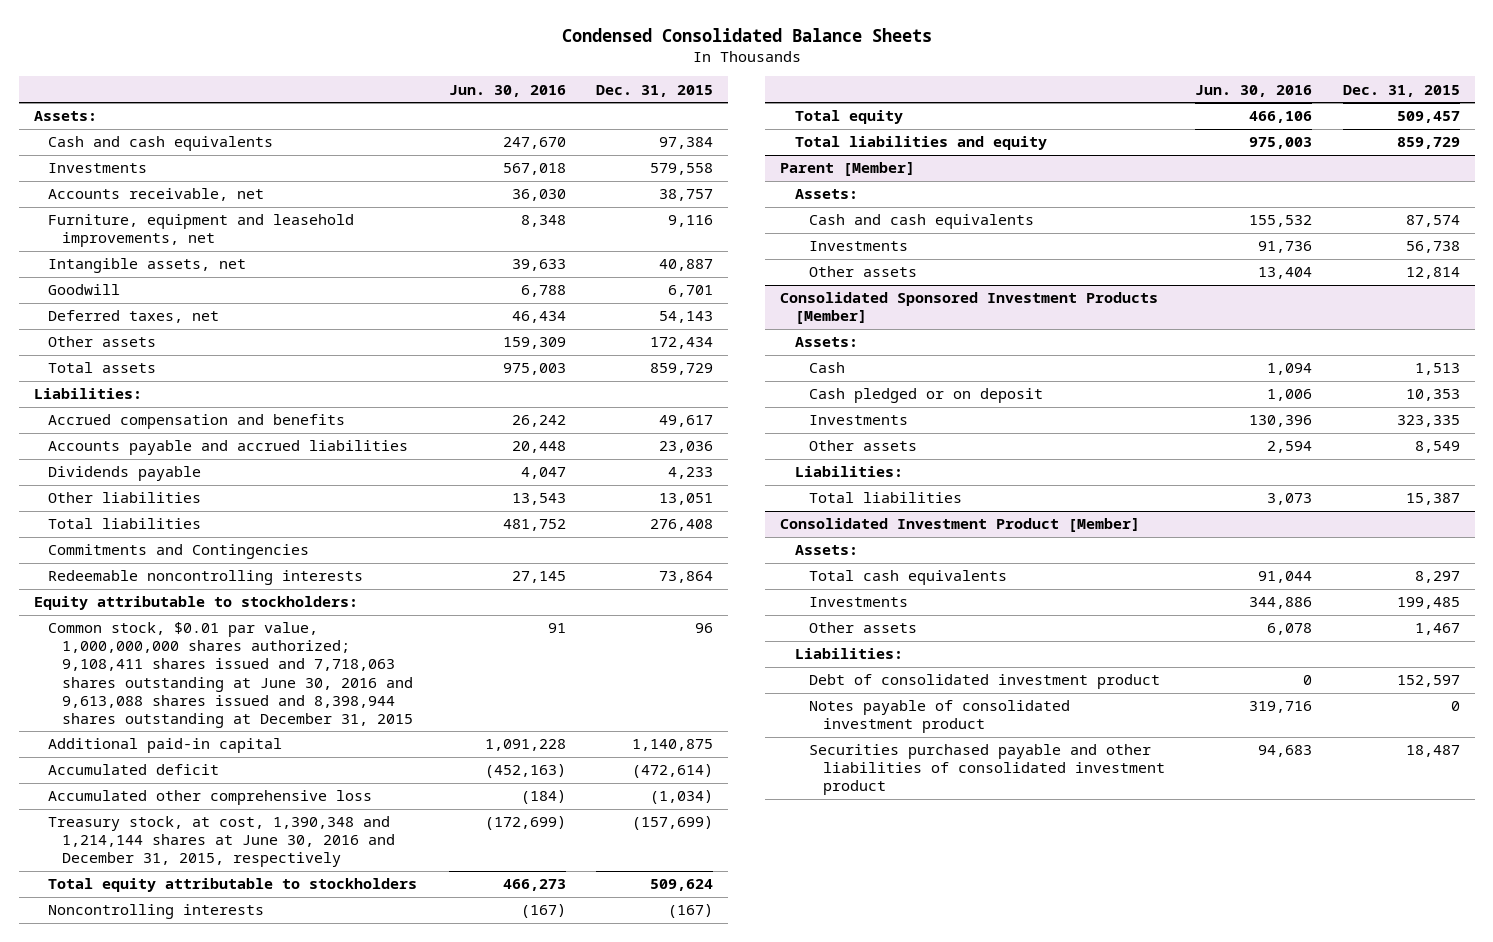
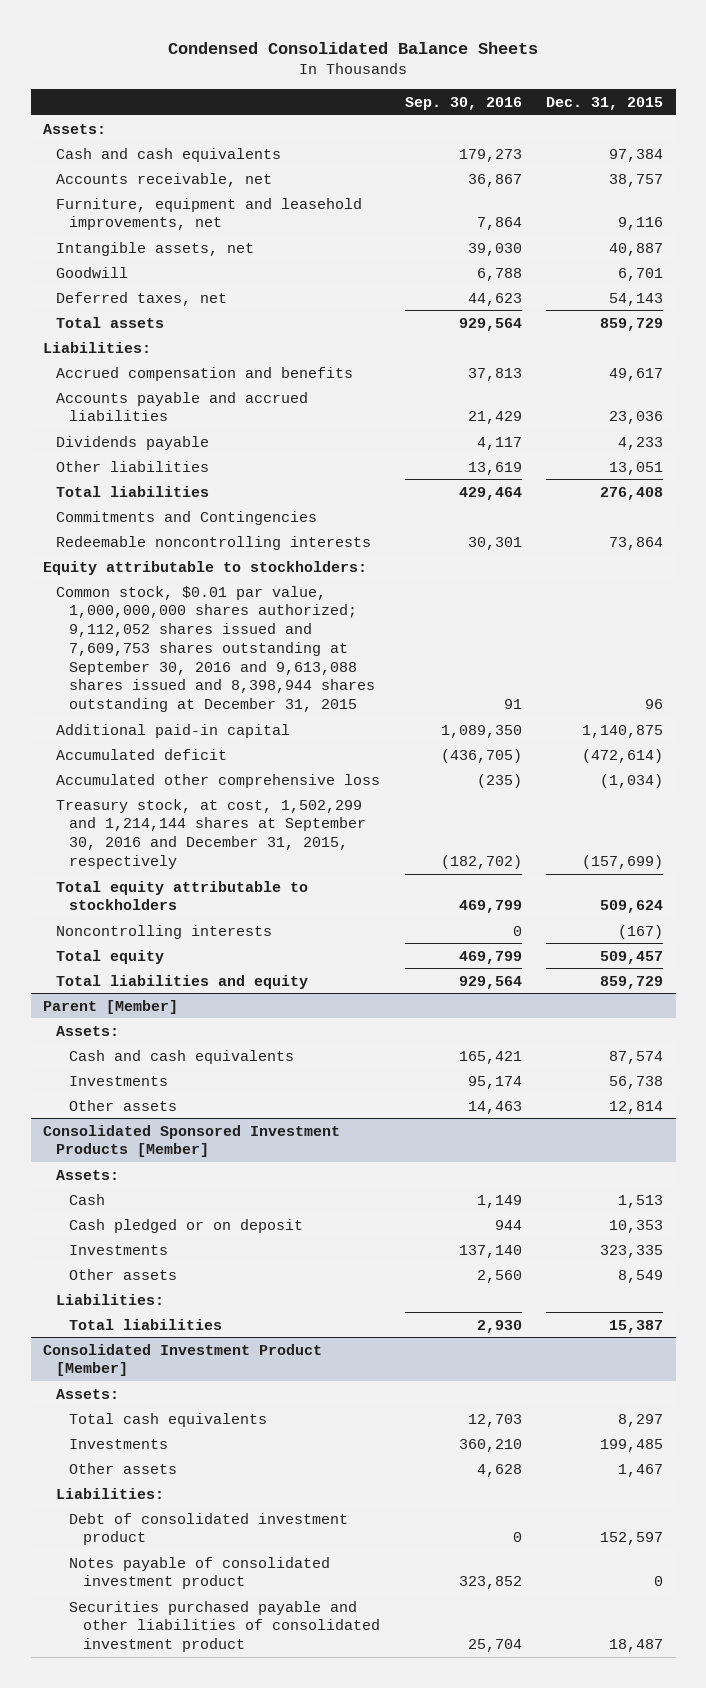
- | Jun. 30, 2016 | Dec. 31, 2015
+ | Sep. 30, 2016 | Dec. 31, 2015
- Investments | 567,018 | 579,558
- Other assets | 159,309 | 172,434
- Common stock, $0.01 par value, 1,000,000,000 shares authorized; 9,108,411 shares issued and 7,718,063 shares outstanding at June 30, 2016 and 9,613,088 shares issued and 8,398,944 shares outstanding at December 31, 2015 | 91 | 96
+ Common stock, $0.01 par value, 1,000,000,000 shares authorized; 9,112,052 shares issued and 7,609,753 shares outstanding at September 30, 2016 and 9,613,088 shares issued and 8,398,944 shares outstanding at December 31, 2015 | 91 | 96
- Treasury stock, at cost, 1,390,348 and 1,214,144 shares at June 30, 2016 and December 31, 2015, respectively | (172,699) | (157,699)
+ Treasury stock, at cost, 1,502,299 and 1,214,144 shares at September 30, 2016 and December 31, 2015, respectively | (182,702) | (157,699)

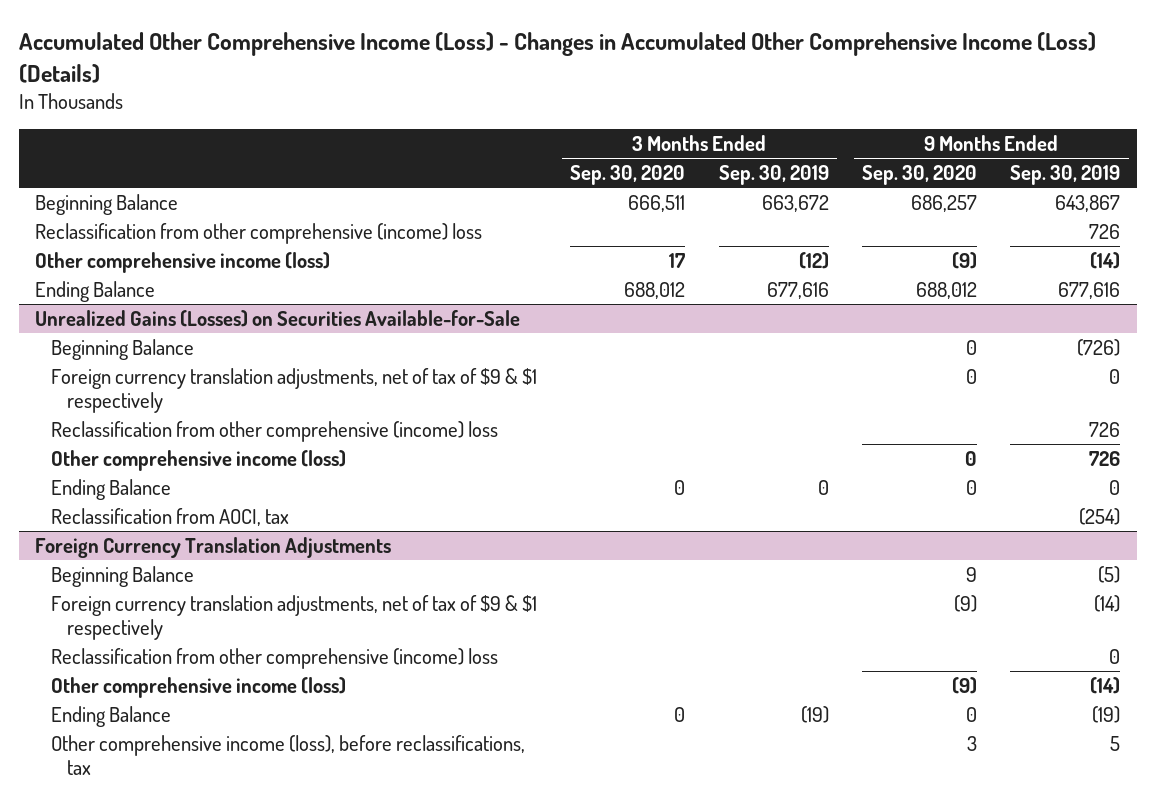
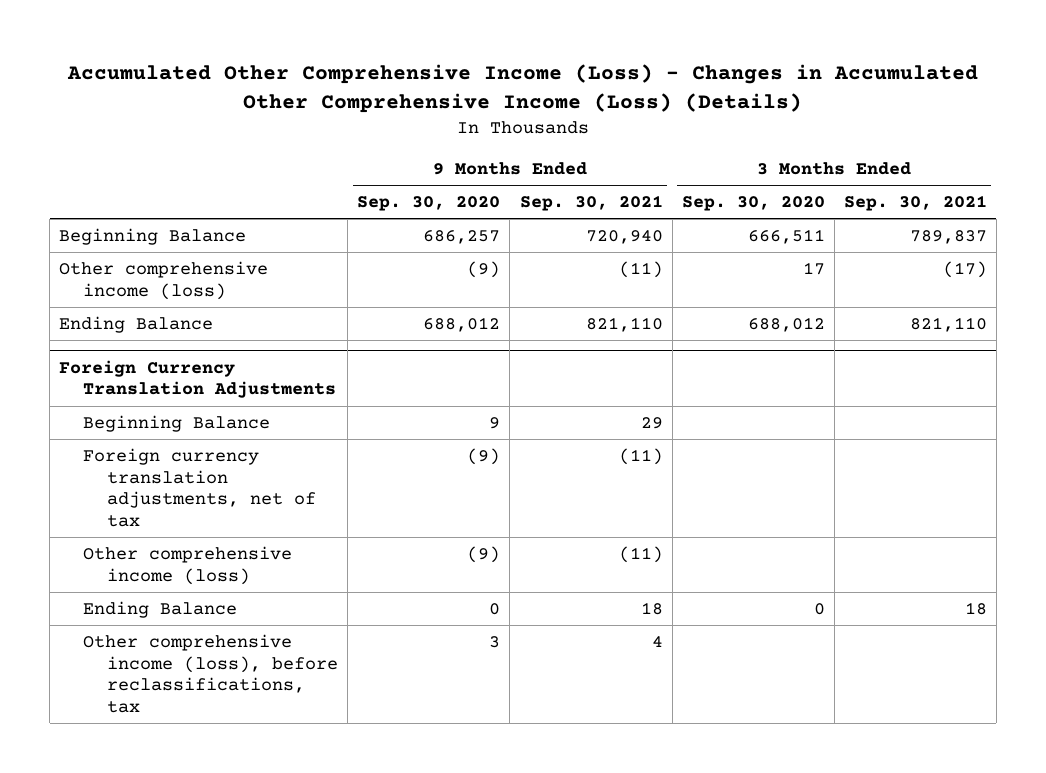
- | 3 Months Ended Sep. 30, 2020 | 3 Months Ended Sep. 30, 2019 | 9 Months Ended Sep. 30, 2020 | 9 Months Ended Sep. 30, 2019
+ | 9 Months Ended Sep. 30, 2020 | 9 Months Ended Sep. 30, 2021 | 3 Months Ended Sep. 30, 2020 | 3 Months Ended Sep. 30, 2021
- Reclassification from other comprehensive (income) loss | | | | 726
- Unrealized Gains (Losses) on Securities Available-for-Sale
- Beginning Balance | | | 0 | (726)
- Foreign currency translation adjustments, net of tax of $9 & $1 respectively | | | 0 | 0
- Reclassification from other comprehensive (income) loss | | | | 726
- Other comprehensive income (loss) | | | 0 | 726
- Ending Balance | 0 | 0 | 0 | 0
- Reclassification from AOCI, tax | | | | (254)
@ Foreign Currency Translation Adjustments
- Foreign currency translation adjustments, net of tax of $9 & $1 respectively | | | (9) | (14)
- Reclassification from other comprehensive (income) loss | | | | 0
+ Foreign currency translation adjustments, net of tax | (9) | (11) | |

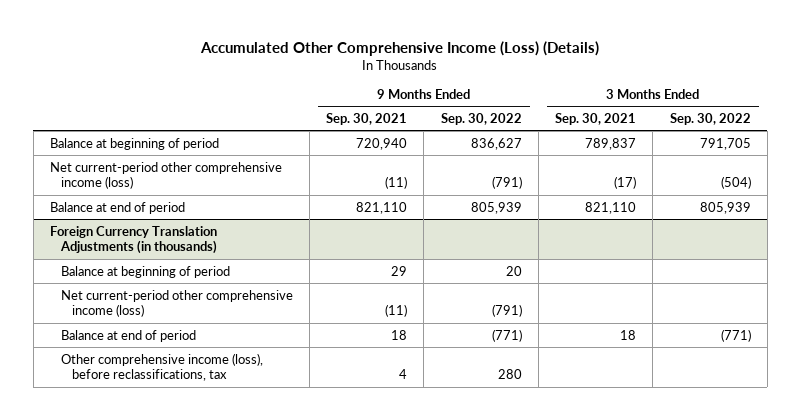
- Accumulated Other Comprehensive Income (Loss) - Changes in Accumulated Other Comprehensive Income (Loss) (Details)
+ Accumulated Other Comprehensive Income (Loss) (Details)
- | 9 Months Ended Sep. 30, 2020 | 9 Months Ended Sep. 30, 2021 | 3 Months Ended Sep. 30, 2020 | 3 Months Ended Sep. 30, 2021
+ | 9 Months Ended Sep. 30, 2021 | 9 Months Ended Sep. 30, 2022 | 3 Months Ended Sep. 30, 2021 | 3 Months Ended Sep. 30, 2022
- Beginning Balance | 686,257 | 720,940 | 666,511 | 789,837
- Other comprehensive income (loss) | (9) | (11) | 17 | (17)
- Ending Balance | 688,012 | 821,110 | 688,012 | 821,110
- Foreign Currency Translation Adjustments
- Beginning Balance | 9 | 29 | |
- Foreign currency translation adjustments, net of tax | (9) | (11) | |
- Other comprehensive income (loss) | (9) | (11) | |
- Ending Balance | 0 | 18 | 0 | 18
+ Balance at beginning of period | 720,940 | 836,627 | 789,837 | 791,705
+ Net current-period other comprehensive income (loss) | (11) | (791) | (17) | (504)
+ Balance at end of period | 821,110 | 805,939 | 821,110 | 805,939
+ Foreign Currency Translation Adjustments (in thousands)
+ Balance at beginning of period | 29 | 20 | |
+ Net current-period other comprehensive income (loss) | (11) | (791) | |
+ Balance at end of period | 18 | (771) | 18 | (771)

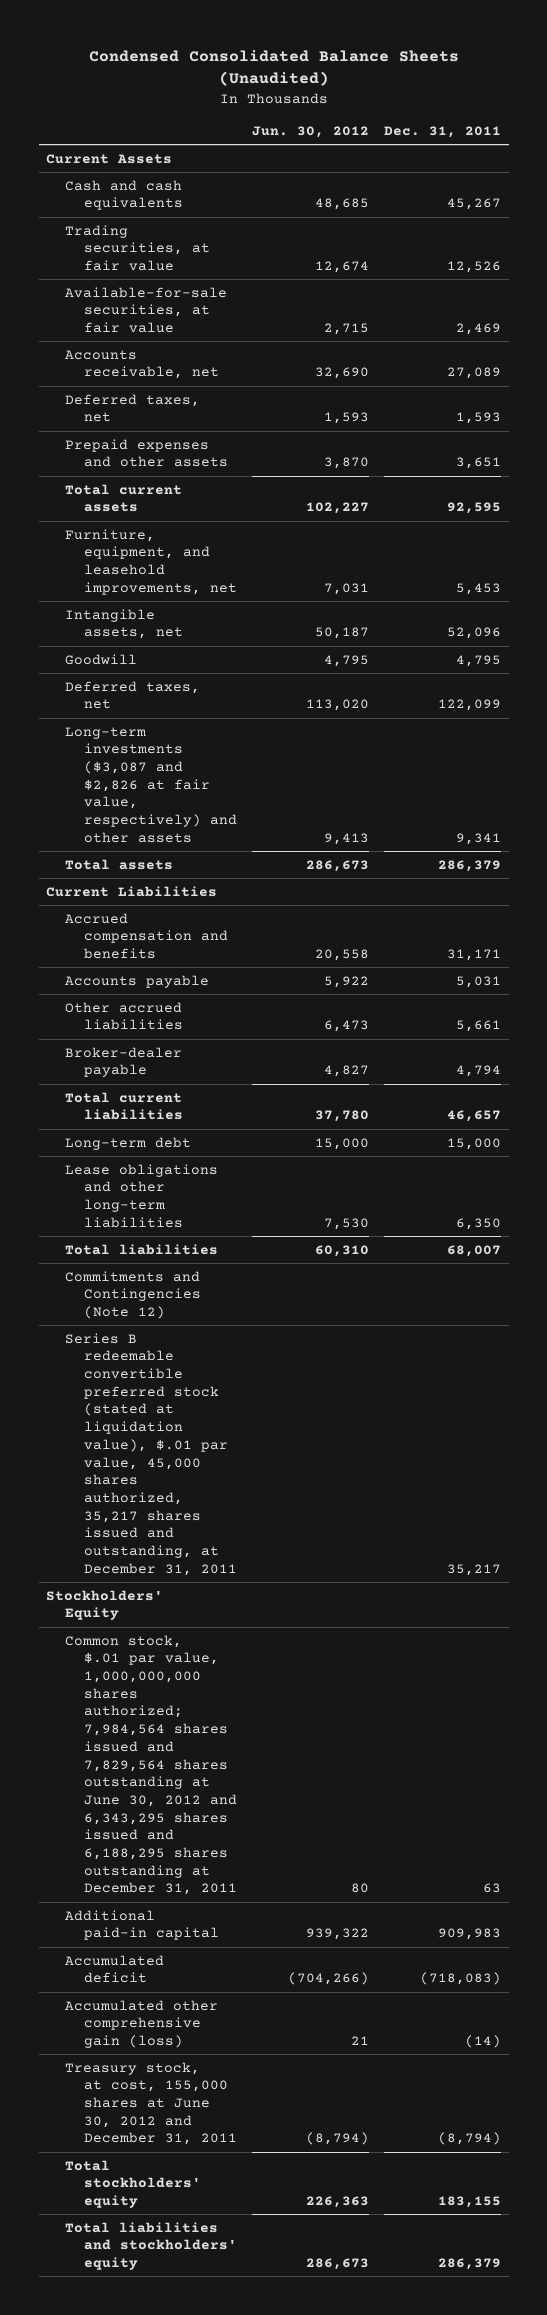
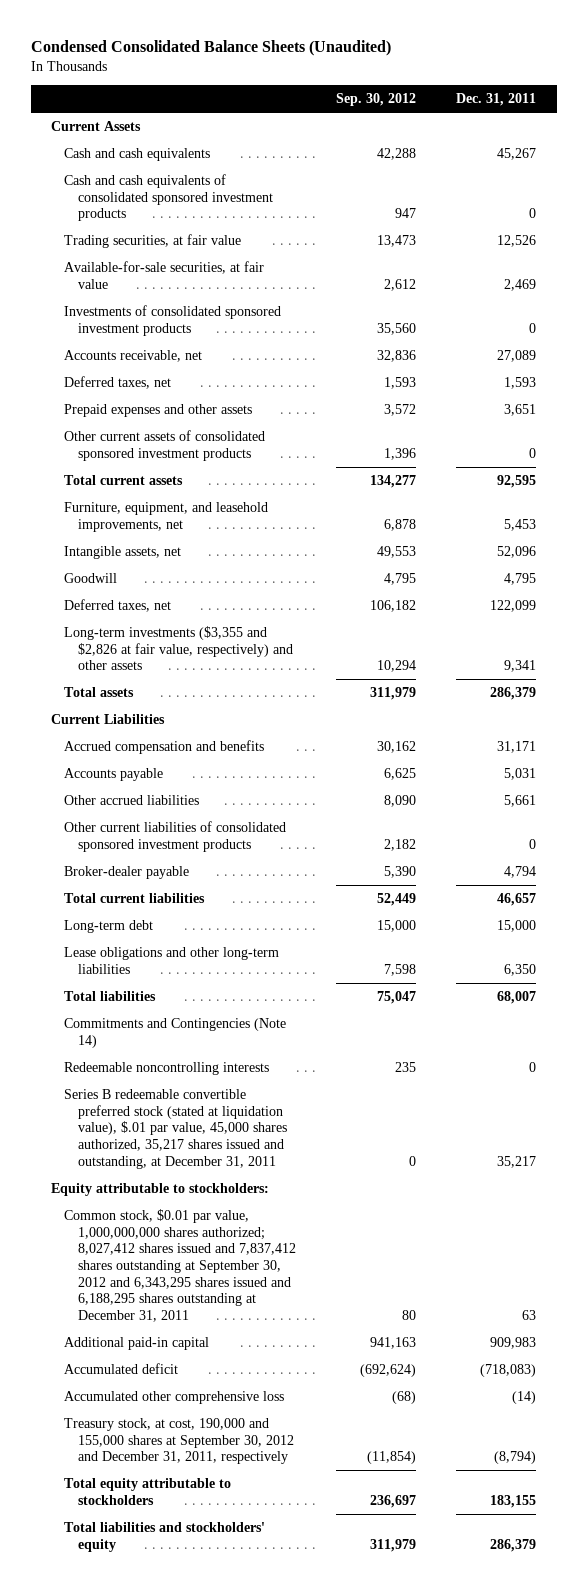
- | Jun. 30, 2012 | Dec. 31, 2011
+ | Sep. 30, 2012 | Dec. 31, 2011
+ Cash and cash equivalents of consolidated sponsored investment products | 947 | 0
+ Investments of consolidated sponsored investment products | 35,560 | 0
+ Other current assets of consolidated sponsored investment products | 1,396 | 0
- Long-term investments ($3,087 and $2,826 at fair value, respectively) and other assets | 9,413 | 9,341
+ Long-term investments ($3,355 and $2,826 at fair value, respectively) and other assets | 10,294 | 9,341
+ Other current liabilities of consolidated sponsored investment products | 2,182 | 0
- Commitments and Contingencies (Note 12)
+ Commitments and Contingencies (Note 14)
+ Redeemable noncontrolling interests | 235 | 0
- Stockholders' Equity
- Common stock, $.01 par value, 1,000,000,000 shares authorized; 7,984,564 shares issued and 7,829,564 shares outstanding at June 30, 2012 and 6,343,295 shares issued and 6,188,295 shares outstanding at December 31, 2011 | 80 | 63
+ Equity attributable to stockholders:
+ Common stock, $0.01 par value, 1,000,000,000 shares authorized; 8,027,412 shares issued and 7,837,412 shares outstanding at September 30, 2012 and 6,343,295 shares issued and 6,188,295 shares outstanding at December 31, 2011 | 80 | 63
- Accumulated other comprehensive gain (loss) | 21 | (14)
- Treasury stock, at cost, 155,000 shares at June 30, 2012 and December 31, 2011 | (8,794) | (8,794)
- Total stockholders' equity | 226,363 | 183,155
+ Accumulated other comprehensive loss | (68) | (14)
+ Treasury stock, at cost, 190,000 and 155,000 shares at September 30, 2012 and December 31, 2011, respectively | (11,854) | (8,794)
+ Total equity attributable to stockholders | 236,697 | 183,155

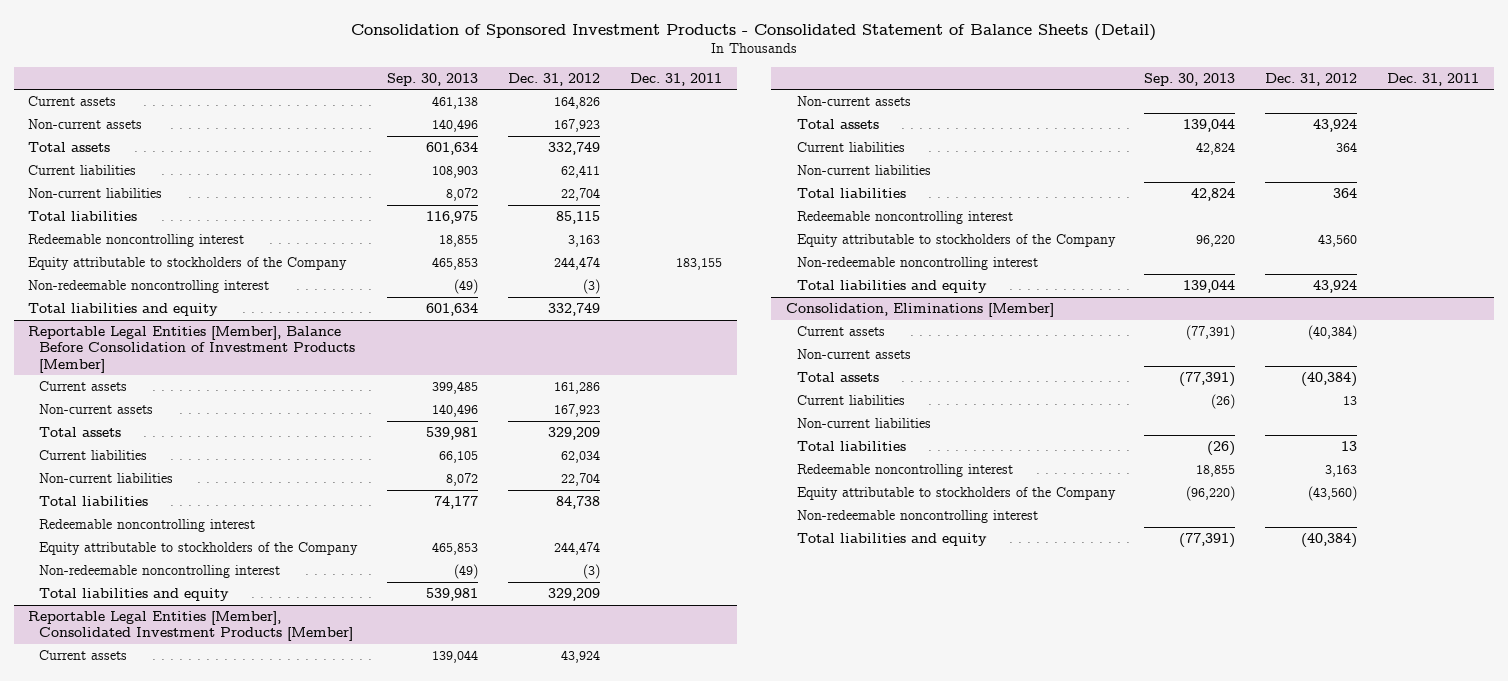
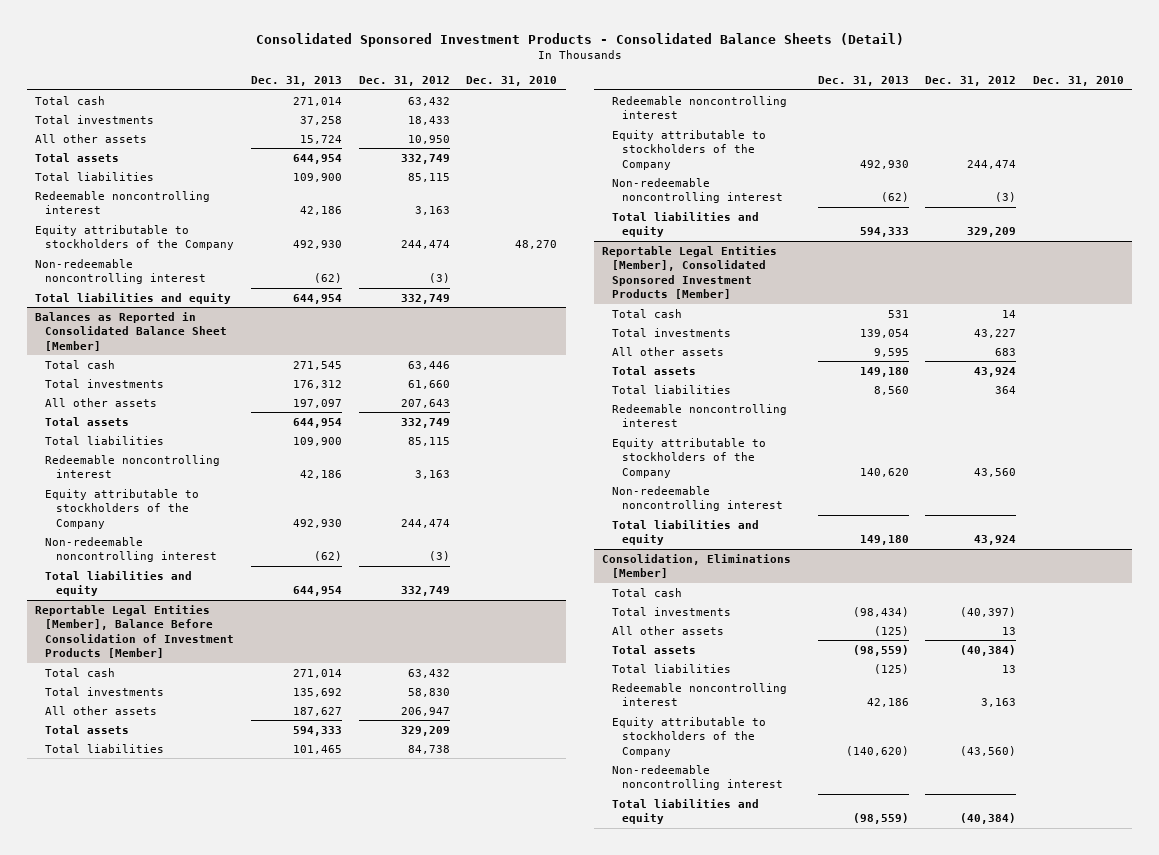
- Consolidation of Sponsored Investment Products - Consolidated Statement of Balance Sheets (Detail)
+ Consolidated Sponsored Investment Products - Consolidated Balance Sheets (Detail)
- | Sep. 30, 2013 | Dec. 31, 2012 | Dec. 31, 2011
+ | Dec. 31, 2013 | Dec. 31, 2012 | Dec. 31, 2010
- Current assets | 461,138 | 164,826 |
- Non-current assets | 140,496 | 167,923 |
+ Total cash | 271,014 | 63,432 |
+ Total investments | 37,258 | 18,433 |
+ All other assets | 15,724 | 10,950 |
- Current liabilities | 108,903 | 62,411 |
- Non-current liabilities | 8,072 | 22,704 |
+ Balances as Reported in Consolidated Balance Sheet [Member]
+ Total cash | 271,545 | 63,446 |
+ Total investments | 176,312 | 61,660 |
+ All other assets | 197,097 | 207,643 |
+ Total assets | 644,954 | 332,749 |
+ Total liabilities | 109,900 | 85,115 |
+ Redeemable noncontrolling interest | 42,186 | 3,163 |
+ Equity attributable to stockholders of the Company | 492,930 | 244,474 |
+ Non-redeemable noncontrolling interest | (62) | (3) |
+ Total liabilities and equity | 644,954 | 332,749 |
@ Reportable Legal Entities [Member], Balance Before Consolidation of Investment Products [Member]
- Current assets | 399,485 | 161,286 |
- Non-current assets | 140,496 | 167,923 |
+ Total cash | 271,014 | 63,432 |
+ Total investments | 135,692 | 58,830 |
+ All other assets | 187,627 | 206,947 |
- Current liabilities | 66,105 | 62,034 |
- Non-current liabilities | 8,072 | 22,704 |
- Reportable Legal Entities [Member], Consolidated Investment Products [Member]
- Current assets | 139,044 | 43,924 |
- Non-current assets
+ Reportable Legal Entities [Member], Consolidated Sponsored Investment Products [Member]
+ Total cash | 531 | 14 |
+ Total investments | 139,054 | 43,227 |
+ All other assets | 9,595 | 683 |
- Current liabilities | 42,824 | 364 |
- Non-current liabilities
@ Consolidation, Eliminations [Member]
- Current assets | (77,391) | (40,384) |
- Non-current assets
+ Total cash
+ Total investments | (98,434) | (40,397) |
+ All other assets | (125) | 13 |
- Current liabilities | (26) | 13 |
- Non-current liabilities

